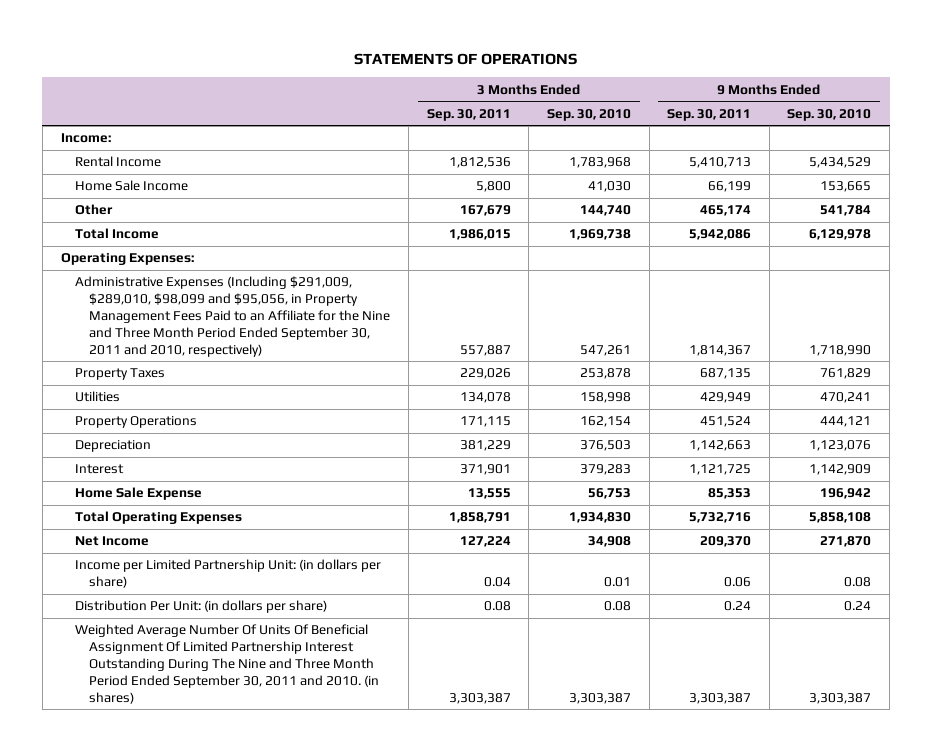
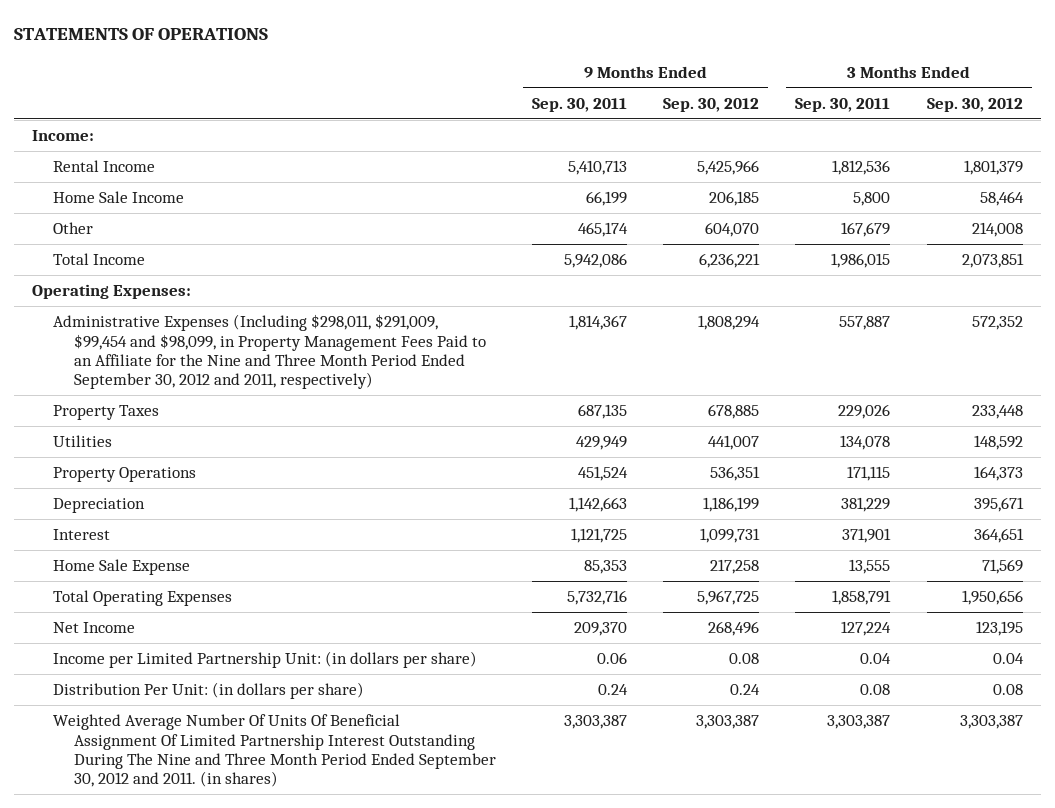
- | 3 Months Ended Sep. 30, 2011 | 3 Months Ended Sep. 30, 2010 | 9 Months Ended Sep. 30, 2011 | 9 Months Ended Sep. 30, 2010
+ | 9 Months Ended Sep. 30, 2011 | 9 Months Ended Sep. 30, 2012 | 3 Months Ended Sep. 30, 2011 | 3 Months Ended Sep. 30, 2012
- Administrative Expenses (Including $291,009, $289,010, $98,099 and $95,056, in Property Management Fees Paid to an Affiliate for the Nine and Three Month Period Ended September 30, 2011 and 2010, respectively) | 557,887 | 547,261 | 1,814,367 | 1,718,990
+ Administrative Expenses (Including $298,011, $291,009, $99,454 and $98,099, in Property Management Fees Paid to an Affiliate for the Nine and Three Month Period Ended September 30, 2012 and 2011, respectively) | 1,814,367 | 1,808,294 | 557,887 | 572,352
- Weighted Average Number Of Units Of Beneficial Assignment Of Limited Partnership Interest Outstanding During The Nine and Three Month Period Ended September 30, 2011 and 2010. (in shares) | 3,303,387 | 3,303,387 | 3,303,387 | 3,303,387
+ Weighted Average Number Of Units Of Beneficial Assignment Of Limited Partnership Interest Outstanding During The Nine and Three Month Period Ended September 30, 2012 and 2011. (in shares) | 3,303,387 | 3,303,387 | 3,303,387 | 3,303,387

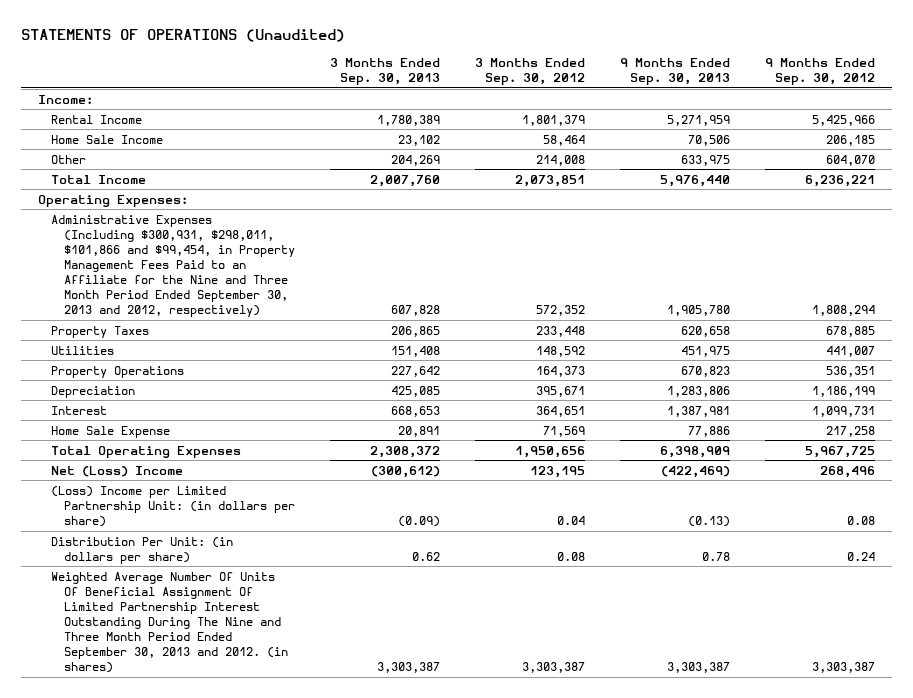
- STATEMENTS OF OPERATIONS
+ STATEMENTS OF OPERATIONS (Unaudited)
- | 9 Months Ended Sep. 30, 2011 | 9 Months Ended Sep. 30, 2012 | 3 Months Ended Sep. 30, 2011 | 3 Months Ended Sep. 30, 2012
+ | 3 Months Ended Sep. 30, 2013 | 3 Months Ended Sep. 30, 2012 | 9 Months Ended Sep. 30, 2013 | 9 Months Ended Sep. 30, 2012
- Administrative Expenses (Including $298,011, $291,009, $99,454 and $98,099, in Property Management Fees Paid to an Affiliate for the Nine and Three Month Period Ended September 30, 2012 and 2011, respectively) | 1,814,367 | 1,808,294 | 557,887 | 572,352
+ Administrative Expenses (Including $300,931, $298,011, $101,866 and $99,454, in Property Management Fees Paid to an Affiliate for the Nine and Three Month Period Ended September 30, 2013 and 2012, respectively) | 607,828 | 572,352 | 1,905,780 | 1,808,294
- Net Income | 209,370 | 268,496 | 127,224 | 123,195
- Income per Limited Partnership Unit: (in dollars per share) | 0.06 | 0.08 | 0.04 | 0.04
+ Net (Loss) Income | (300,612) | 123,195 | (422,469) | 268,496
+ (Loss) Income per Limited Partnership Unit: (in dollars per share) | (0.09) | 0.04 | (0.13) | 0.08
- Weighted Average Number Of Units Of Beneficial Assignment Of Limited Partnership Interest Outstanding During The Nine and Three Month Period Ended September 30, 2012 and 2011. (in shares) | 3,303,387 | 3,303,387 | 3,303,387 | 3,303,387
+ Weighted Average Number Of Units Of Beneficial Assignment Of Limited Partnership Interest Outstanding During The Nine and Three Month Period Ended September 30, 2013 and 2012. (in shares) | 3,303,387 | 3,303,387 | 3,303,387 | 3,303,387

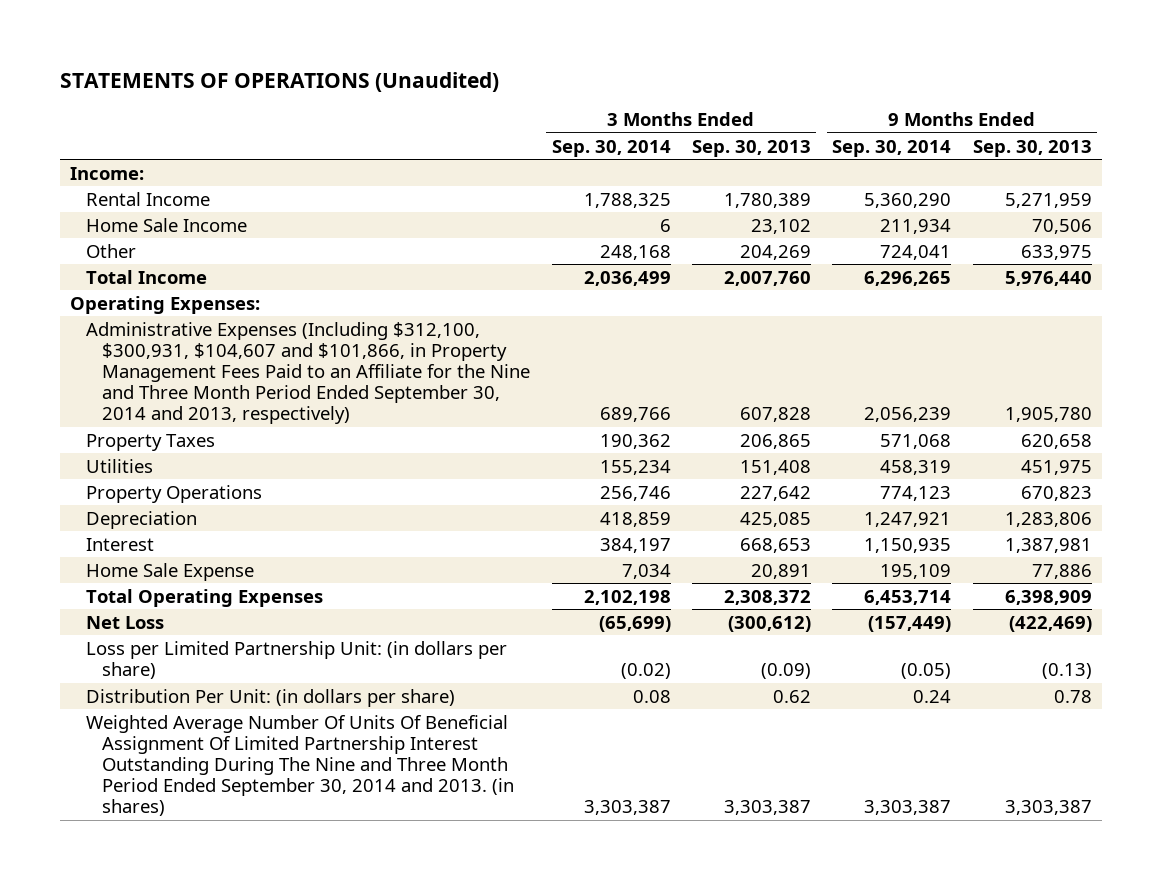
- | 3 Months Ended Sep. 30, 2013 | 3 Months Ended Sep. 30, 2012 | 9 Months Ended Sep. 30, 2013 | 9 Months Ended Sep. 30, 2012
+ | 3 Months Ended Sep. 30, 2014 | 3 Months Ended Sep. 30, 2013 | 9 Months Ended Sep. 30, 2014 | 9 Months Ended Sep. 30, 2013
- Administrative Expenses (Including $300,931, $298,011, $101,866 and $99,454, in Property Management Fees Paid to an Affiliate for the Nine and Three Month Period Ended September 30, 2013 and 2012, respectively) | 607,828 | 572,352 | 1,905,780 | 1,808,294
+ Administrative Expenses (Including $312,100, $300,931, $104,607 and $101,866, in Property Management Fees Paid to an Affiliate for the Nine and Three Month Period Ended September 30, 2014 and 2013, respectively) | 689,766 | 607,828 | 2,056,239 | 1,905,780
- Net (Loss) Income | (300,612) | 123,195 | (422,469) | 268,496
- (Loss) Income per Limited Partnership Unit: (in dollars per share) | (0.09) | 0.04 | (0.13) | 0.08
+ Net Loss | (65,699) | (300,612) | (157,449) | (422,469)
+ Loss per Limited Partnership Unit: (in dollars per share) | (0.02) | (0.09) | (0.05) | (0.13)
- Weighted Average Number Of Units Of Beneficial Assignment Of Limited Partnership Interest Outstanding During The Nine and Three Month Period Ended September 30, 2013 and 2012. (in shares) | 3,303,387 | 3,303,387 | 3,303,387 | 3,303,387
+ Weighted Average Number Of Units Of Beneficial Assignment Of Limited Partnership Interest Outstanding During The Nine and Three Month Period Ended September 30, 2014 and 2013. (in shares) | 3,303,387 | 3,303,387 | 3,303,387 | 3,303,387

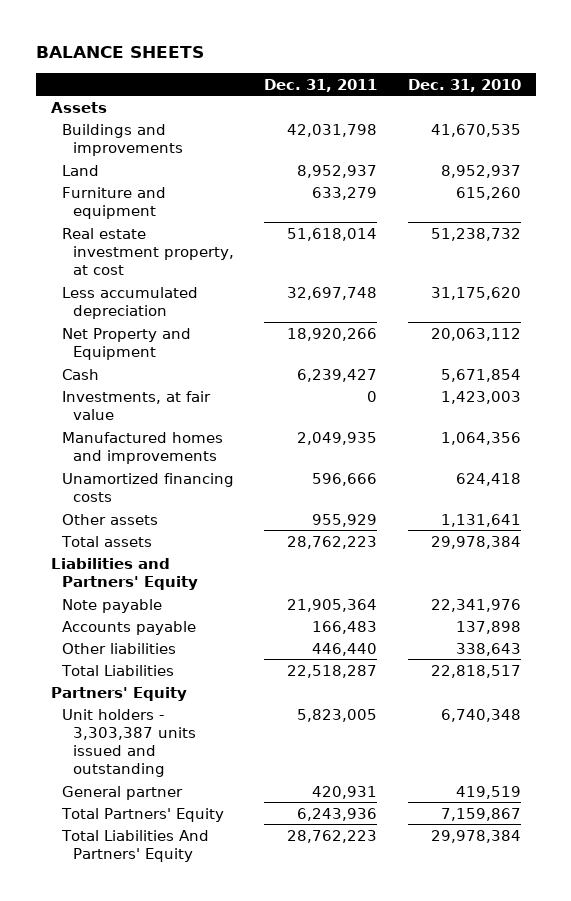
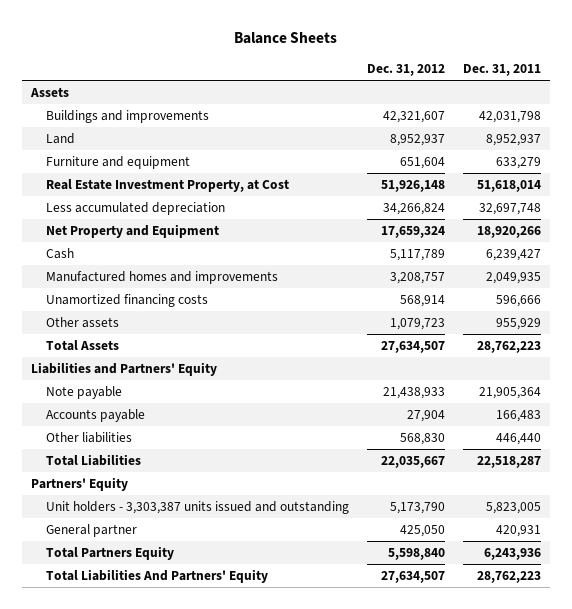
- BALANCE SHEETS
+ Balance Sheets
- | Dec. 31, 2011 | Dec. 31, 2010
+ | Dec. 31, 2012 | Dec. 31, 2011
- Real estate investment property, at cost | 51,618,014 | 51,238,732
+ Real Estate Investment Property, at Cost | 51,926,148 | 51,618,014
- Investments, at fair value | 0 | 1,423,003
- Total assets | 28,762,223 | 29,978,384
+ Total Assets | 27,634,507 | 28,762,223
- Total Partners' Equity | 6,243,936 | 7,159,867
+ Total Partners Equity | 5,598,840 | 6,243,936

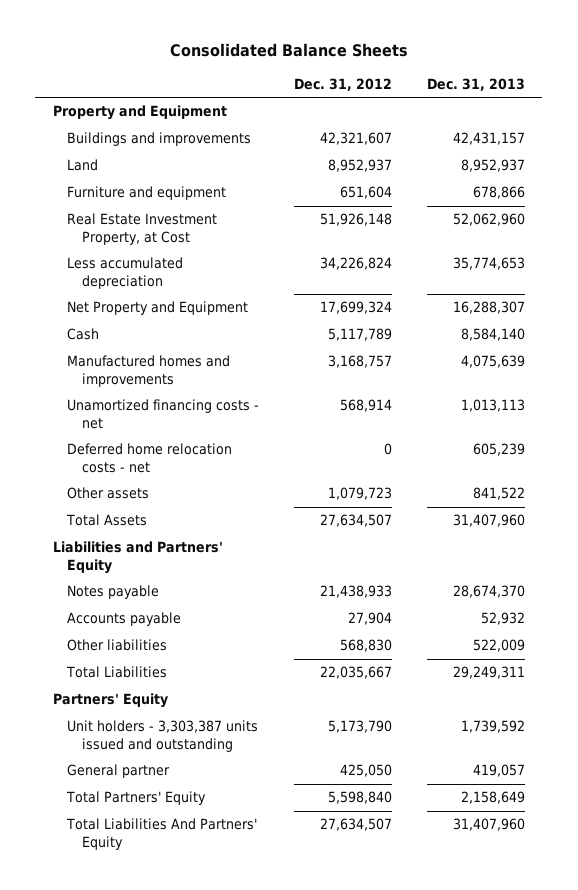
- Balance Sheets
+ Consolidated Balance Sheets
- | Dec. 31, 2012 | Dec. 31, 2011
+ | Dec. 31, 2012 | Dec. 31, 2013
- Assets
+ Property and Equipment
- Less accumulated depreciation | 34,266,824 | 32,697,748
- Net Property and Equipment | 17,659,324 | 18,920,266
+ Less accumulated depreciation | 34,226,824 | 35,774,653
+ Net Property and Equipment | 17,699,324 | 16,288,307
- Manufactured homes and improvements | 3,208,757 | 2,049,935
- Unamortized financing costs | 568,914 | 596,666
+ Manufactured homes and improvements | 3,168,757 | 4,075,639
+ Unamortized financing costs - net | 568,914 | 1,013,113
+ Deferred home relocation costs - net | 0 | 605,239
- Note payable | 21,438,933 | 21,905,364
+ Notes payable | 21,438,933 | 28,674,370
- Total Partners Equity | 5,598,840 | 6,243,936
+ Total Partners' Equity | 5,598,840 | 2,158,649

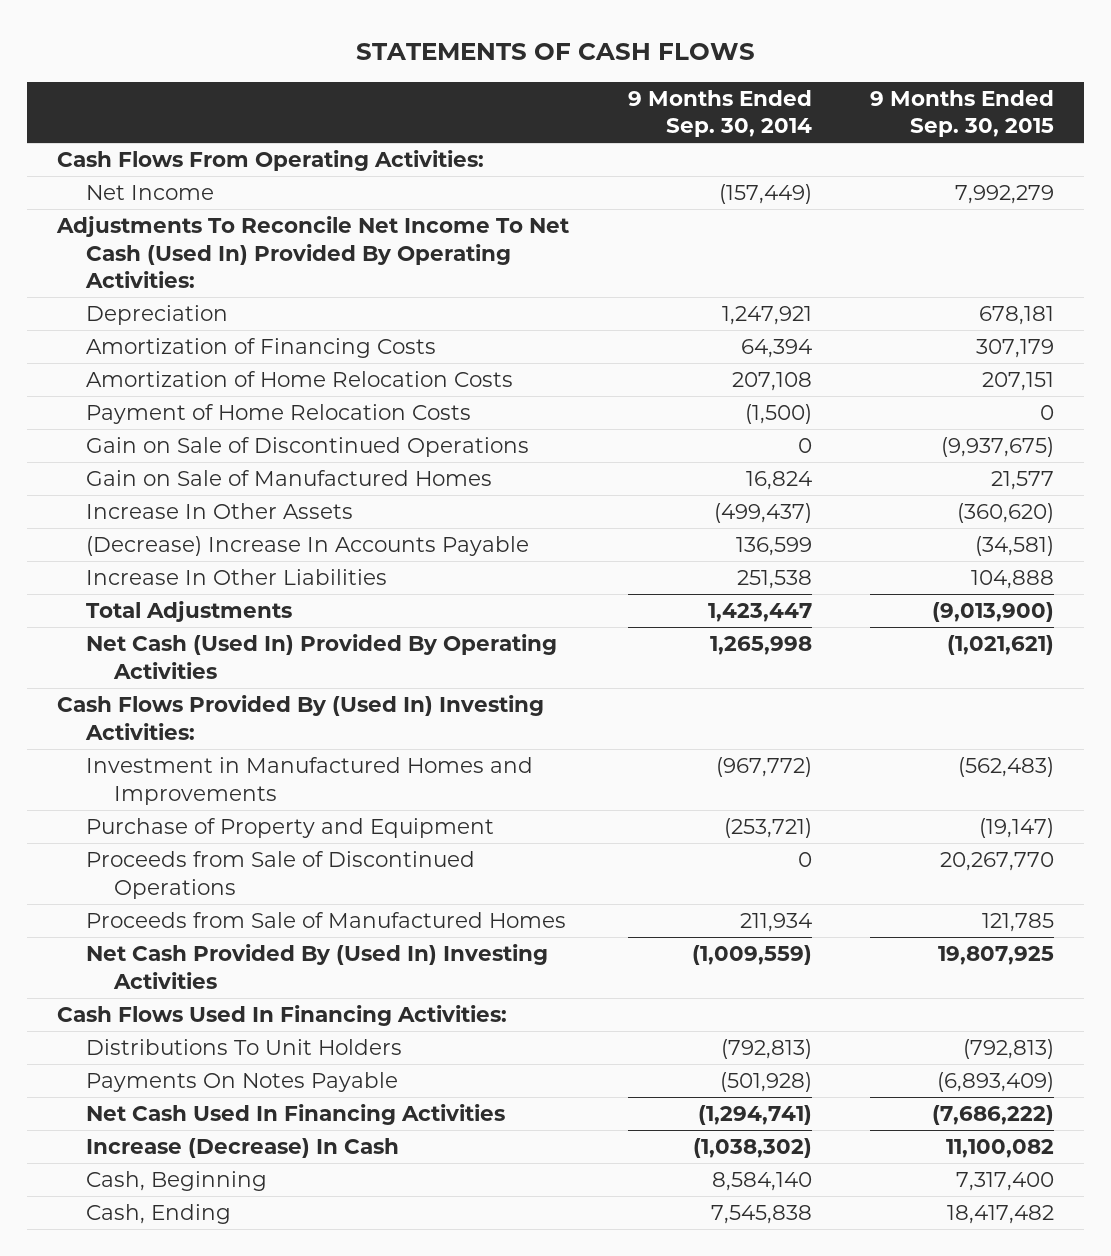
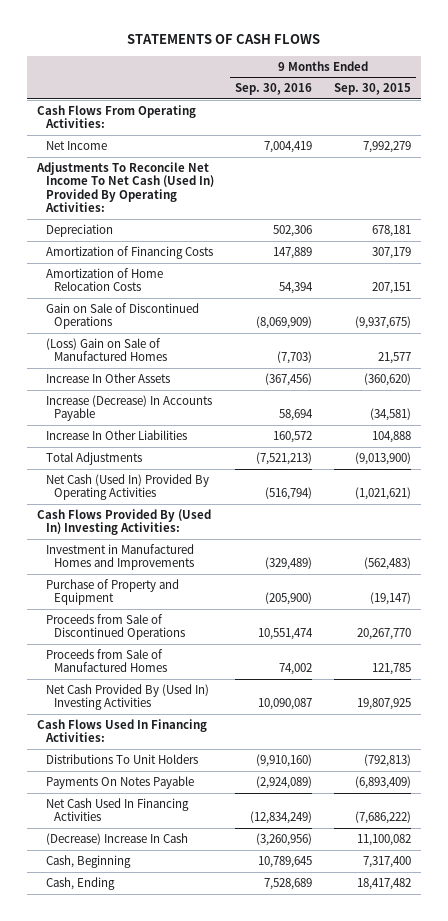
- | 9 Months Ended Sep. 30, 2014 | 9 Months Ended Sep. 30, 2015
+ | 9 Months Ended Sep. 30, 2016 | 9 Months Ended Sep. 30, 2015
- Payment of Home Relocation Costs | (1,500) | 0
- Gain on Sale of Manufactured Homes | 16,824 | 21,577
+ (Loss) Gain on Sale of Manufactured Homes | (7,703) | 21,577
- (Decrease) Increase In Accounts Payable | 136,599 | (34,581)
+ Increase (Decrease) In Accounts Payable | 58,694 | (34,581)
- Increase (Decrease) In Cash | (1,038,302) | 11,100,082
+ (Decrease) Increase In Cash | (3,260,956) | 11,100,082

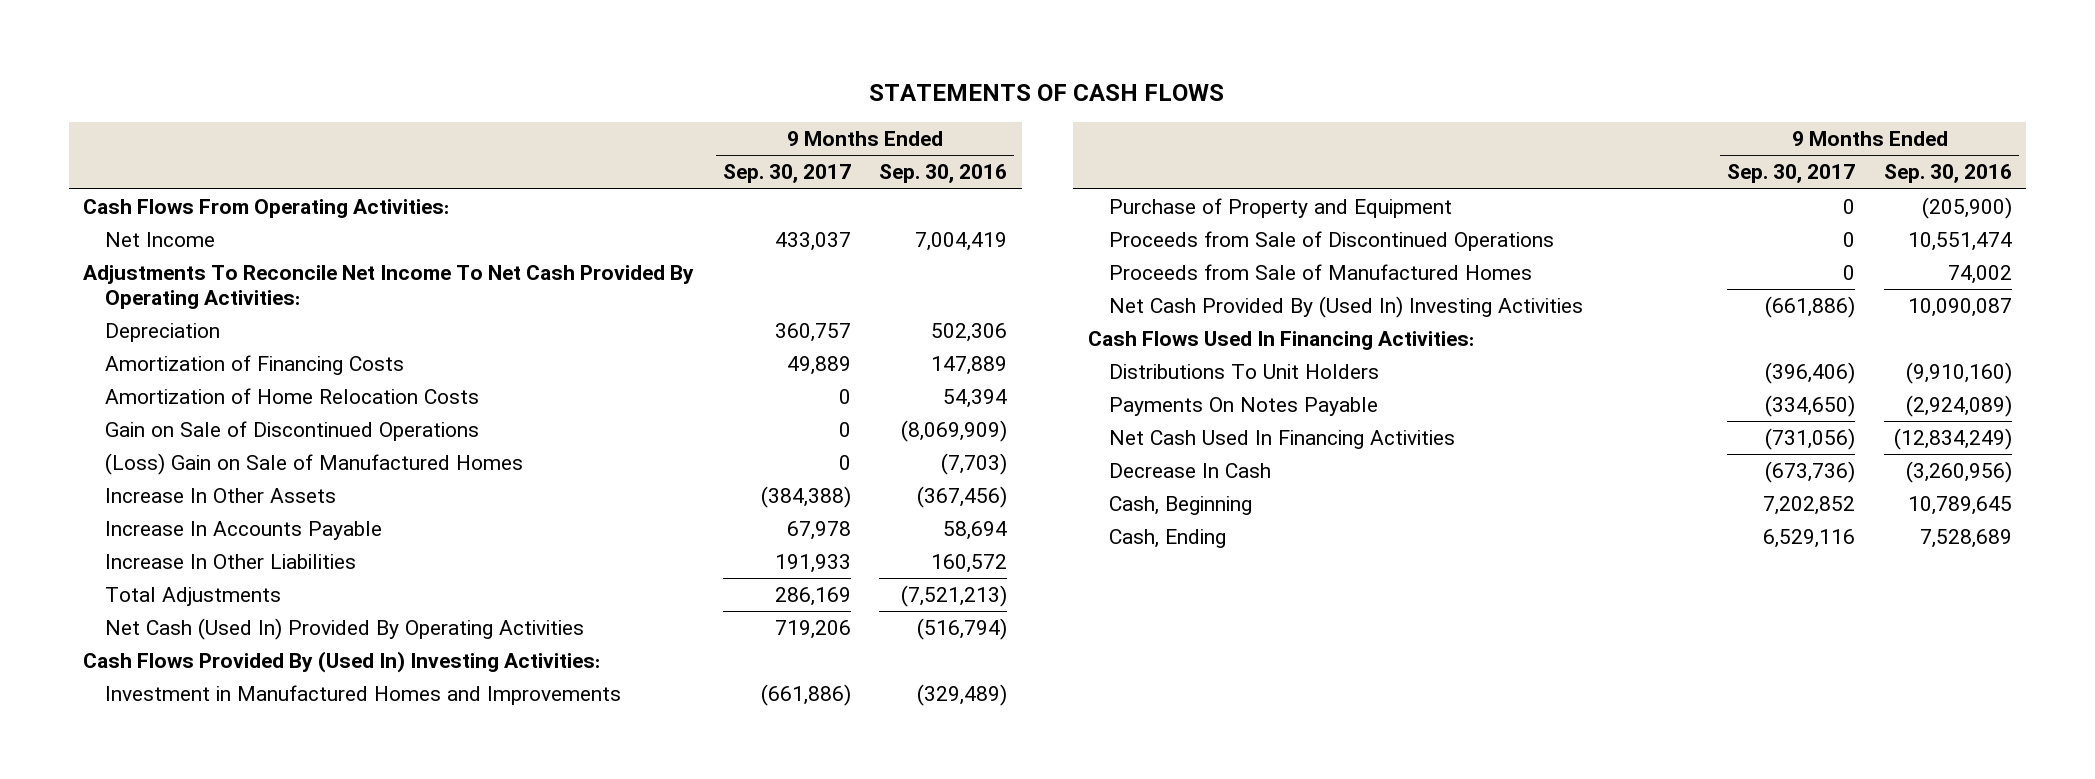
- | 9 Months Ended Sep. 30, 2016 | 9 Months Ended Sep. 30, 2015
+ | 9 Months Ended Sep. 30, 2017 | 9 Months Ended Sep. 30, 2016
- Adjustments To Reconcile Net Income To Net Cash (Used In) Provided By Operating Activities:
+ Adjustments To Reconcile Net Income To Net Cash Provided By Operating Activities:
- Increase (Decrease) In Accounts Payable | 58,694 | (34,581)
+ Increase In Accounts Payable | 67,978 | 58,694
- (Decrease) Increase In Cash | (3,260,956) | 11,100,082
+ Decrease In Cash | (673,736) | (3,260,956)

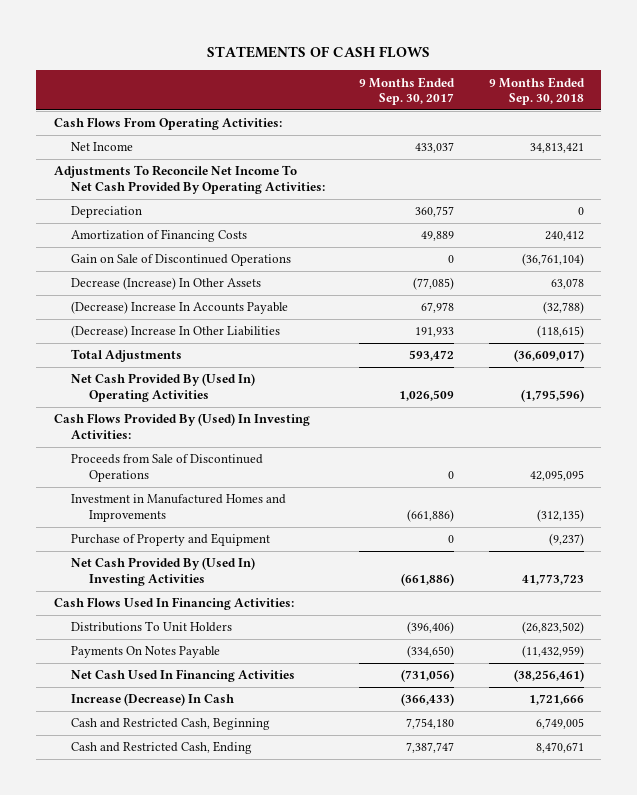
- | 9 Months Ended Sep. 30, 2017 | 9 Months Ended Sep. 30, 2016
+ | 9 Months Ended Sep. 30, 2017 | 9 Months Ended Sep. 30, 2018
- Amortization of Home Relocation Costs | 0 | 54,394
- (Loss) Gain on Sale of Manufactured Homes | 0 | (7,703)
- Increase In Other Assets | (384,388) | (367,456)
- Increase In Accounts Payable | 67,978 | 58,694
- Increase In Other Liabilities | 191,933 | 160,572
- Total Adjustments | 286,169 | (7,521,213)
- Net Cash (Used In) Provided By Operating Activities | 719,206 | (516,794)
- Cash Flows Provided By (Used In) Investing Activities:
+ Decrease (Increase) In Other Assets | (77,085) | 63,078
+ (Decrease) Increase In Accounts Payable | 67,978 | (32,788)
+ (Decrease) Increase In Other Liabilities | 191,933 | (118,615)
+ Total Adjustments | 593,472 | (36,609,017)
+ Net Cash Provided By (Used In) Operating Activities | 1,026,509 | (1,795,596)
+ Cash Flows Provided By (Used) In Investing Activities:
moved up: Proceeds from Sale of Discontinued Operations | 0 | 42,095,095
- Proceeds from Sale of Manufactured Homes | 0 | 74,002
- Decrease In Cash | (673,736) | (3,260,956)
- Cash, Beginning | 7,202,852 | 10,789,645
- Cash, Ending | 6,529,116 | 7,528,689
+ Increase (Decrease) In Cash | (366,433) | 1,721,666
+ Cash and Restricted Cash, Beginning | 7,754,180 | 6,749,005
+ Cash and Restricted Cash, Ending | 7,387,747 | 8,470,671

